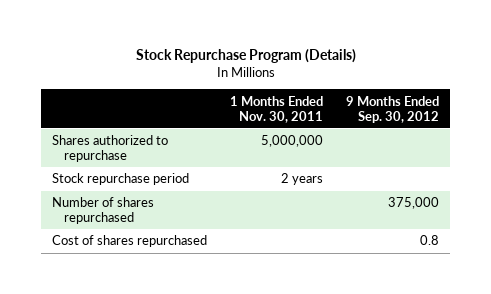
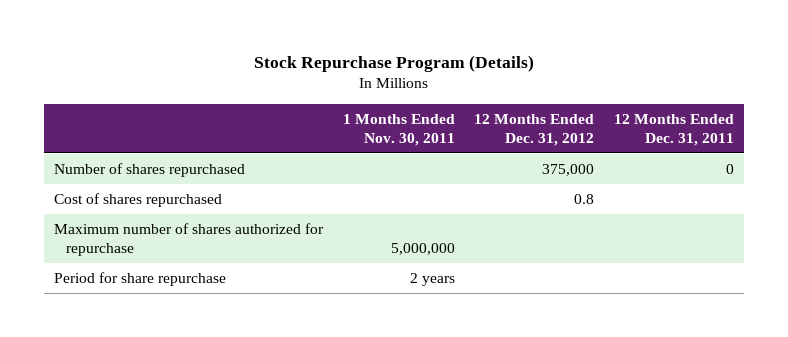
- | 1 Months Ended Nov. 30, 2011 | 9 Months Ended Sep. 30, 2012
+ | 1 Months Ended Nov. 30, 2011 | 12 Months Ended Dec. 31, 2012 | 12 Months Ended Dec. 31, 2011
- Shares authorized to repurchase | 5,000,000 |
- Stock repurchase period | 2 years |
+ Maximum number of shares authorized for repurchase | 5,000,000 | |
+ Period for share repurchase | 2 years | |

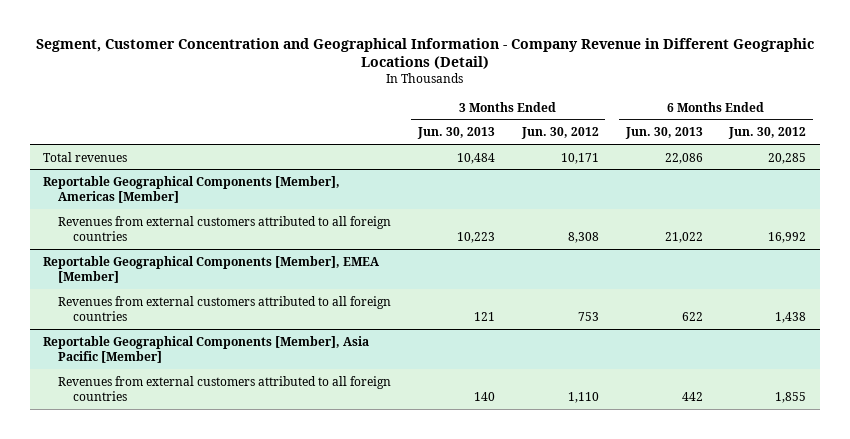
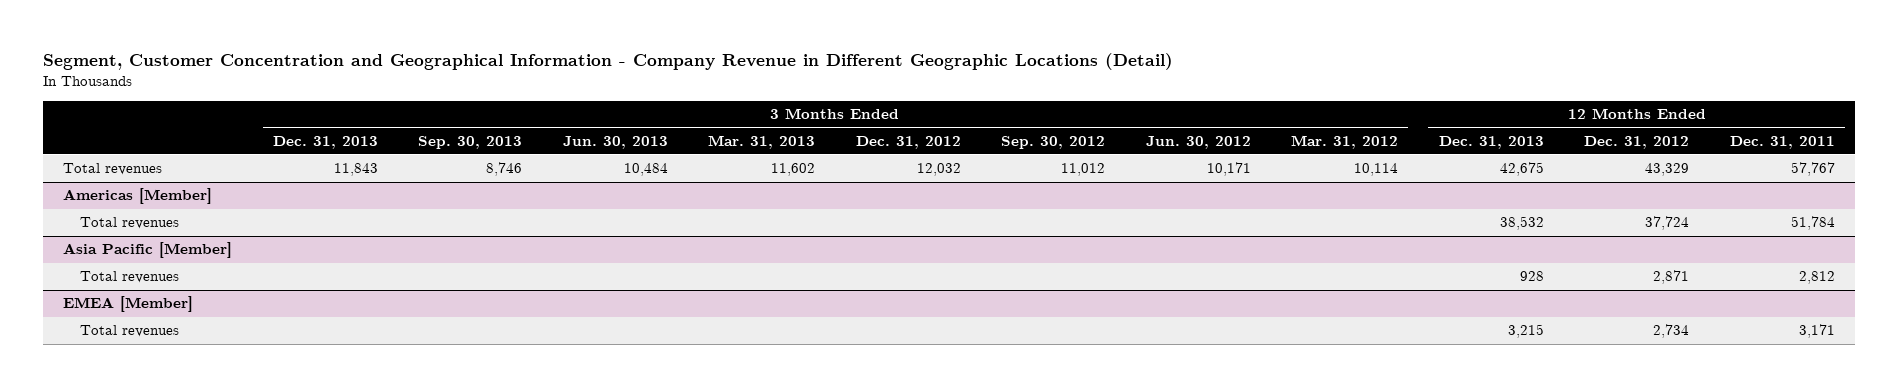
- | 3 Months Ended Jun. 30, 2013 | 3 Months Ended Jun. 30, 2012 | 6 Months Ended Jun. 30, 2013 | 6 Months Ended Jun. 30, 2012
+ | 3 Months Ended Dec. 31, 2013 | 3 Months Ended Sep. 30, 2013 | 3 Months Ended Jun. 30, 2013 | 3 Months Ended Mar. 31, 2013 | 3 Months Ended Dec. 31, 2012 | 3 Months Ended Sep. 30, 2012 | 3 Months Ended Jun. 30, 2012 | 3 Months Ended Mar. 31, 2012 | 12 Months Ended Dec. 31, 2013 | 12 Months Ended Dec. 31, 2012 | 12 Months Ended Dec. 31, 2011
- Reportable Geographical Components [Member], Americas [Member]
- Revenues from external customers attributed to all foreign countries | 10,223 | 8,308 | 21,022 | 16,992
- Reportable Geographical Components [Member], EMEA [Member]
- Revenues from external customers attributed to all foreign countries | 121 | 753 | 622 | 1,438
- Reportable Geographical Components [Member], Asia Pacific [Member]
- Revenues from external customers attributed to all foreign countries | 140 | 1,110 | 442 | 1,855
+ Americas [Member]
+ Total revenues | | | | | | | | | 38,532 | 37,724 | 51,784
+ Asia Pacific [Member]
+ Total revenues | | | | | | | | | 928 | 2,871 | 2,812
+ EMEA [Member]
+ Total revenues | | | | | | | | | 3,215 | 2,734 | 3,171

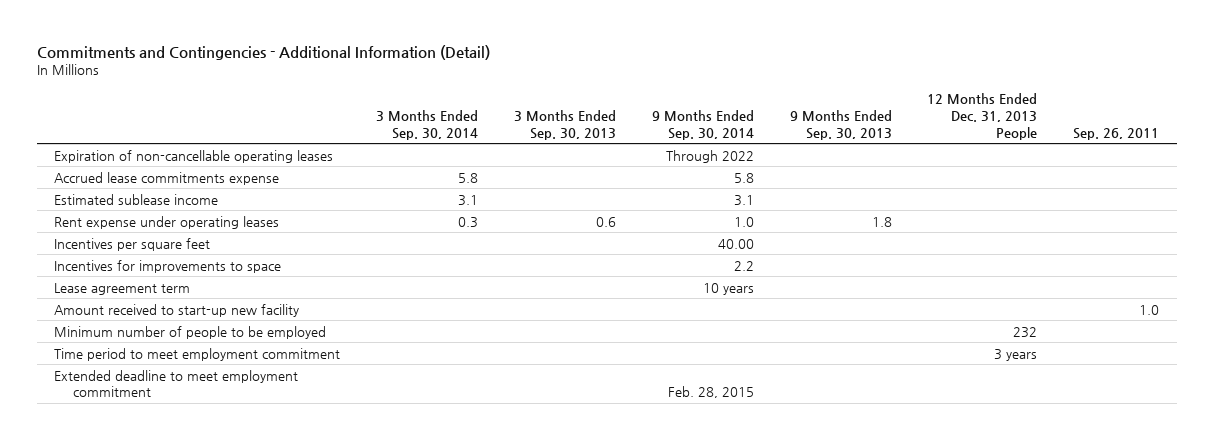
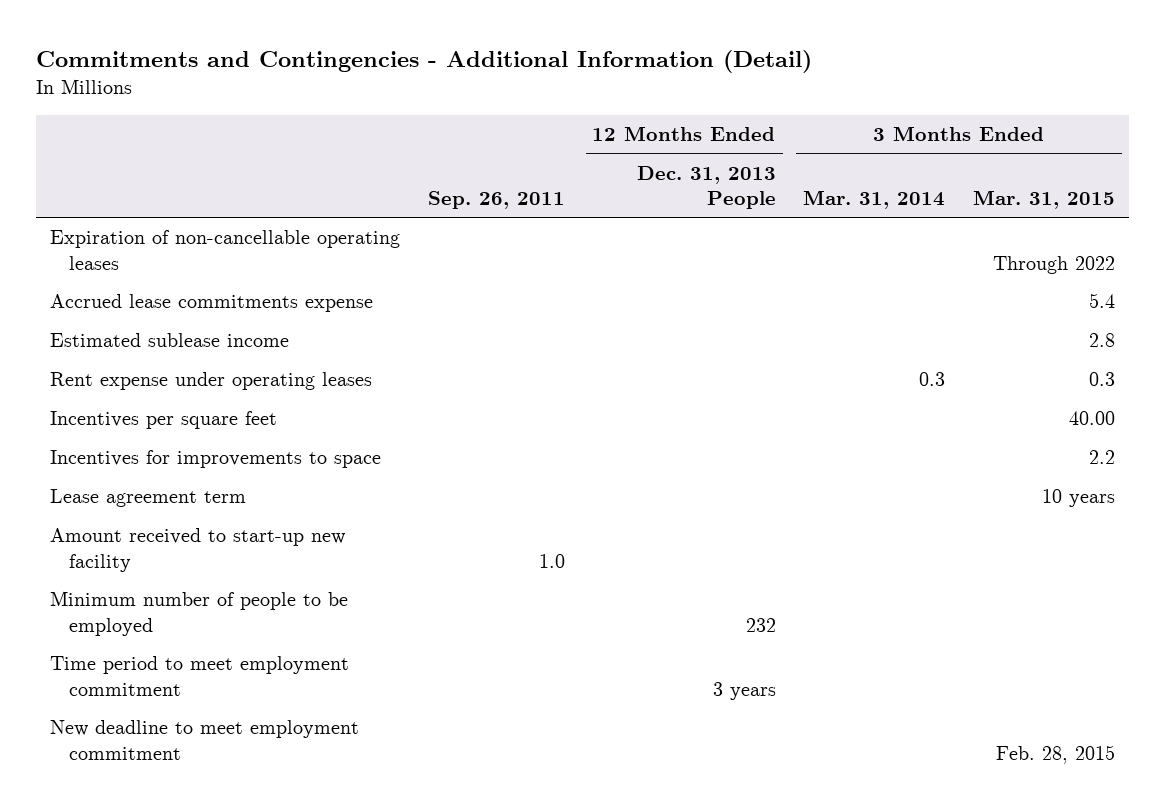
- | 3 Months Ended Sep. 30, 2014 | 3 Months Ended Sep. 30, 2013 | 9 Months Ended Sep. 30, 2014 | 9 Months Ended Sep. 30, 2013 | 12 Months Ended Dec. 31, 2013 People | Sep. 26, 2011
+ | Sep. 26, 2011 | 12 Months Ended Dec. 31, 2013 People | 3 Months Ended Mar. 31, 2014 | 3 Months Ended Mar. 31, 2015
- Extended deadline to meet employment commitment | | | Feb. 28, 2015 | | |
+ New deadline to meet employment commitment | | | | Feb. 28, 2015

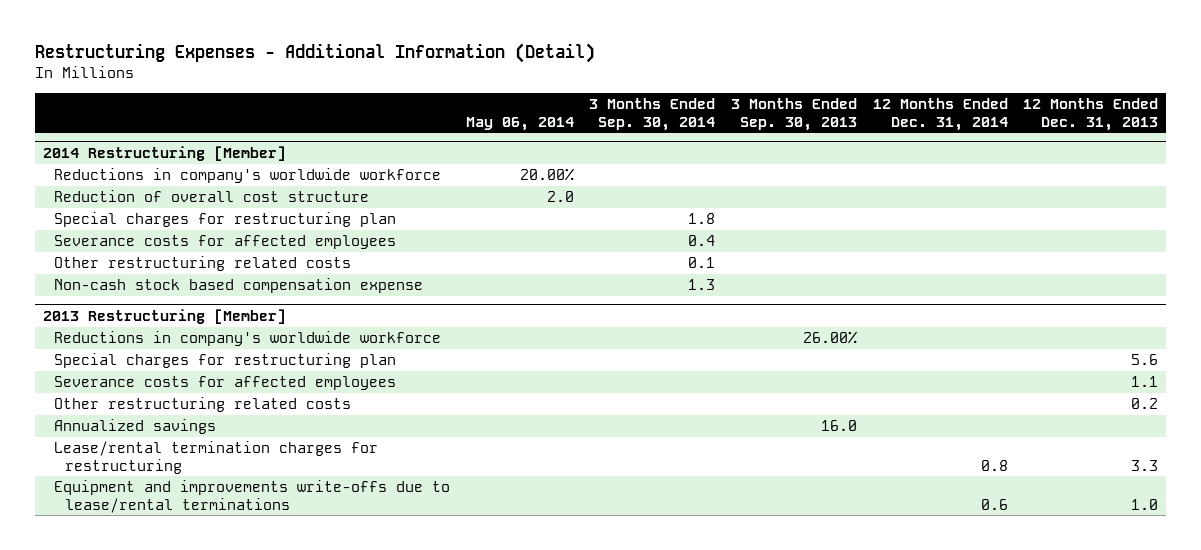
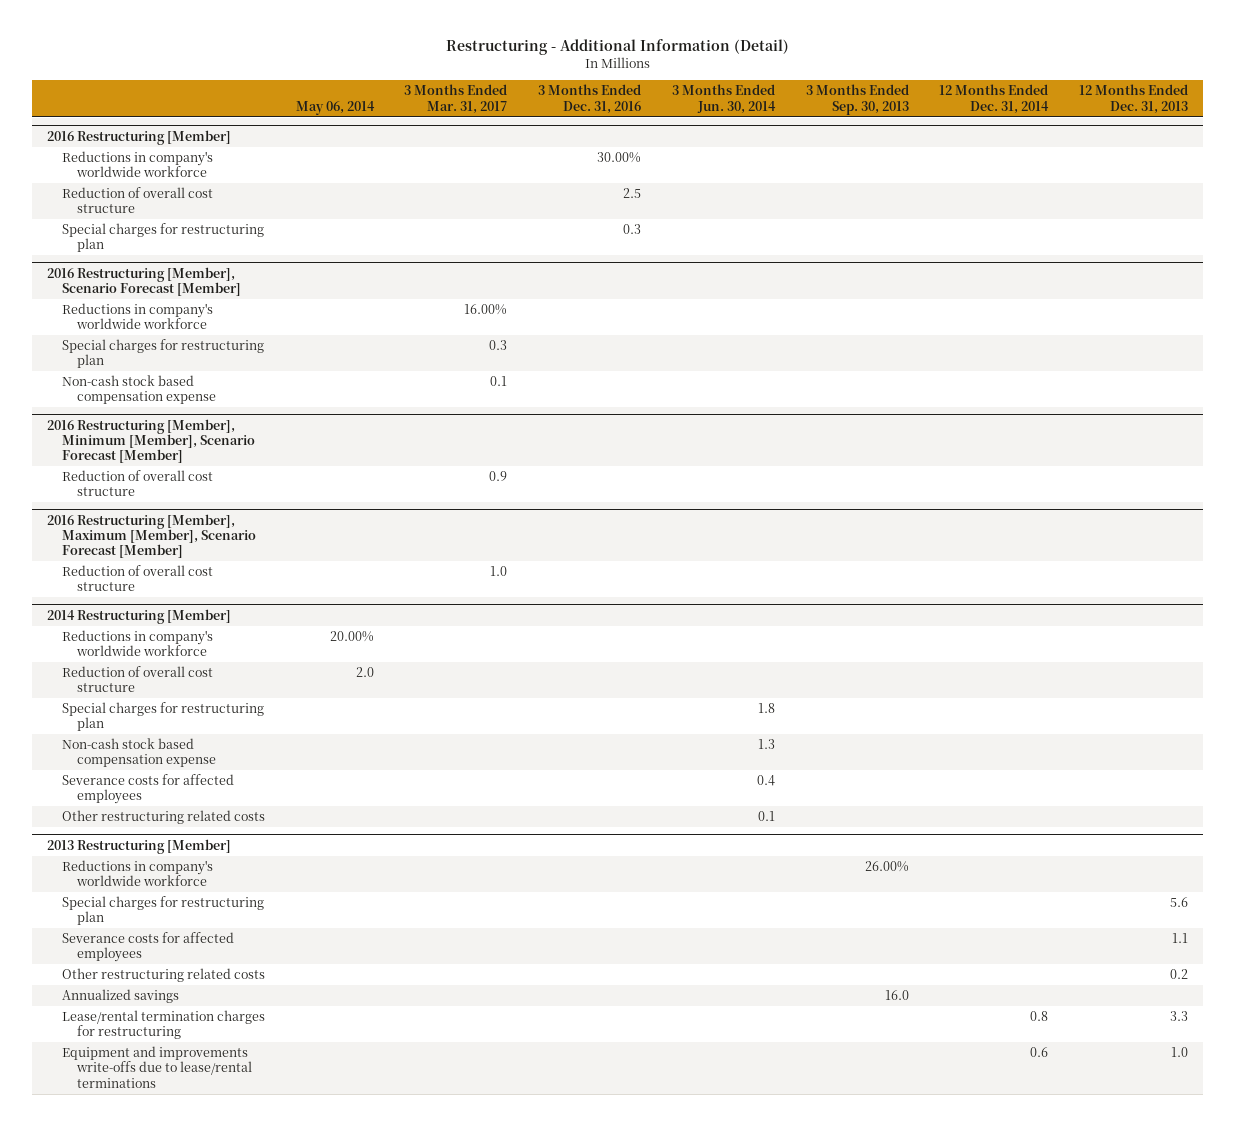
- Restructuring Expenses - Additional Information (Detail)
+ Restructuring - Additional Information (Detail)
- | May 06, 2014 | 3 Months Ended Sep. 30, 2014 | 3 Months Ended Sep. 30, 2013 | 12 Months Ended Dec. 31, 2014 | 12 Months Ended Dec. 31, 2013
+ | May 06, 2014 | 3 Months Ended Mar. 31, 2017 | 3 Months Ended Dec. 31, 2016 | 3 Months Ended Jun. 30, 2014 | 3 Months Ended Sep. 30, 2013 | 12 Months Ended Dec. 31, 2014 | 12 Months Ended Dec. 31, 2013
+ 2016 Restructuring [Member]
+ Reductions in company's worldwide workforce | | | 30.00% | | | |
+ Reduction of overall cost structure | | | 2.5 | | | |
+ Special charges for restructuring plan | | | 0.3 | | | |
+ 2016 Restructuring [Member], Scenario Forecast [Member]
+ Reductions in company's worldwide workforce | | 16.00% | | | | |
+ Special charges for restructuring plan | | 0.3 | | | | |
+ Non-cash stock based compensation expense | | 0.1 | | | | |
+ 2016 Restructuring [Member], Minimum [Member], Scenario Forecast [Member]
+ Reduction of overall cost structure | | 0.9 | | | | |
+ 2016 Restructuring [Member], Maximum [Member], Scenario Forecast [Member]
+ Reduction of overall cost structure | | 1.0 | | | | |
@ 2014 Restructuring [Member]
moved up: Non-cash stock based compensation expense | | | | 1.3 | | |

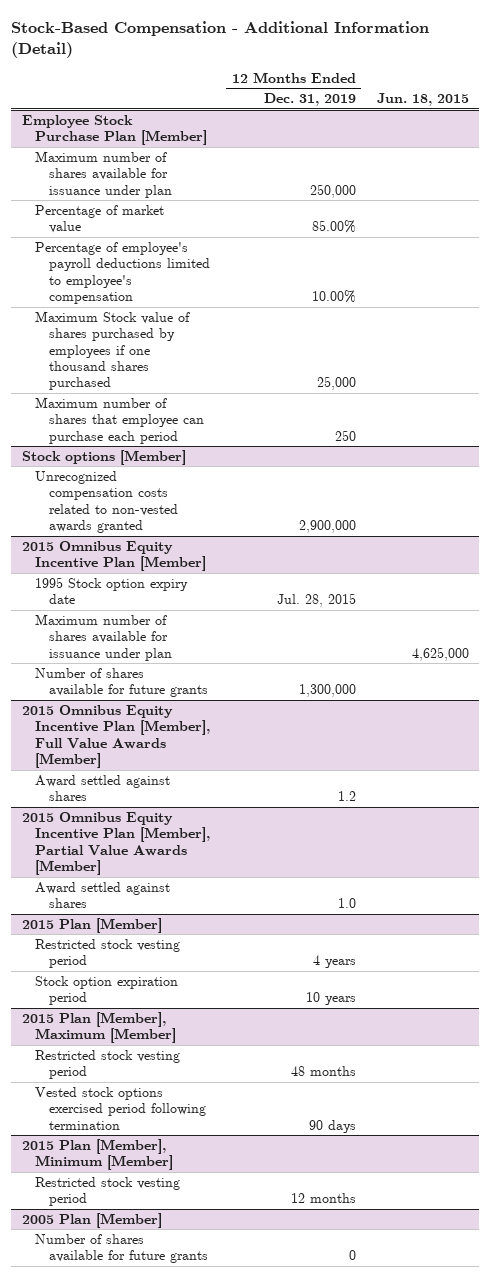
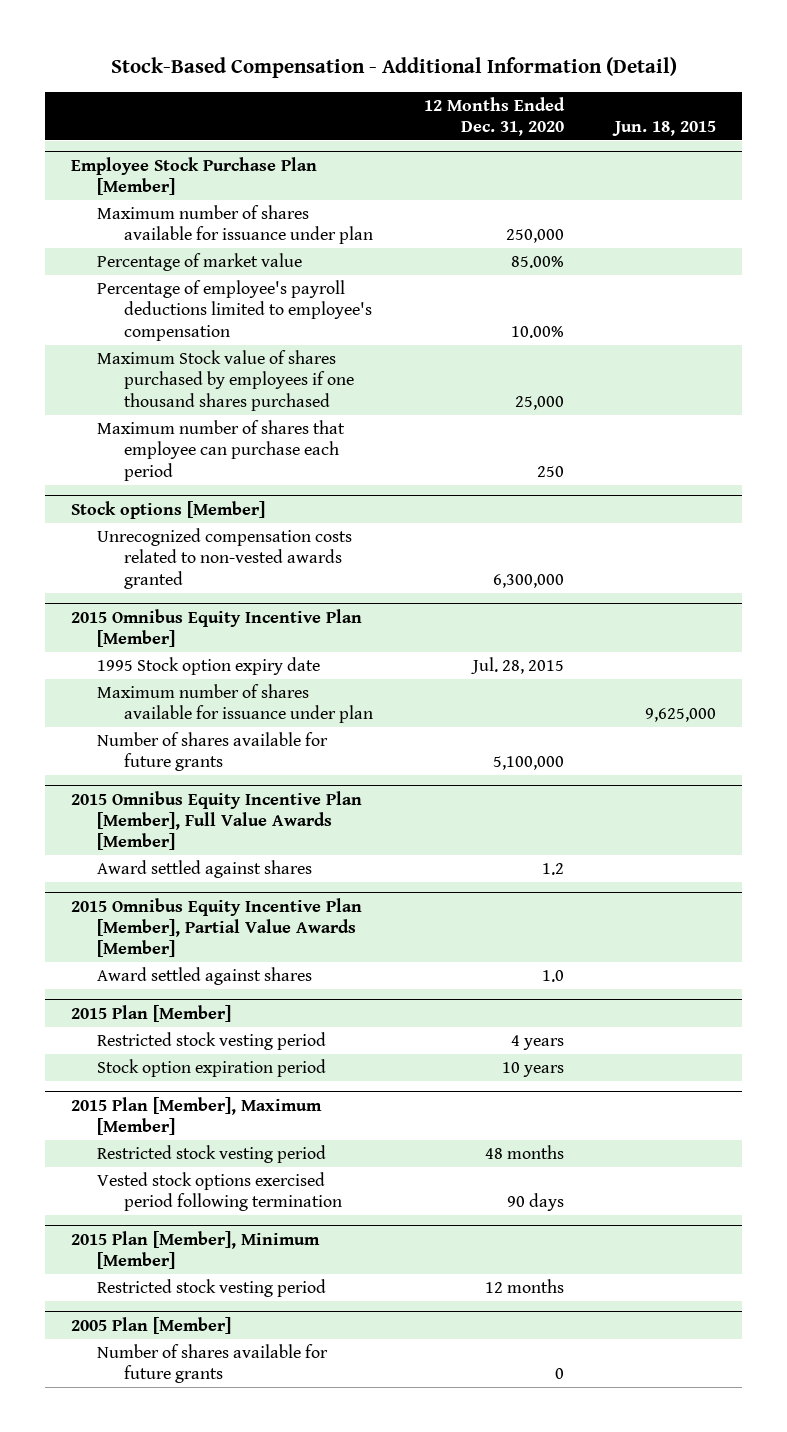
- | 12 Months Ended Dec. 31, 2019 | Jun. 18, 2015
+ | 12 Months Ended Dec. 31, 2020 | Jun. 18, 2015
@ 2015 Omnibus Equity Incentive Plan [Member]
- Maximum number of shares available for issuance under plan | | 4,625,000
+ Maximum number of shares available for issuance under plan | | 9,625,000

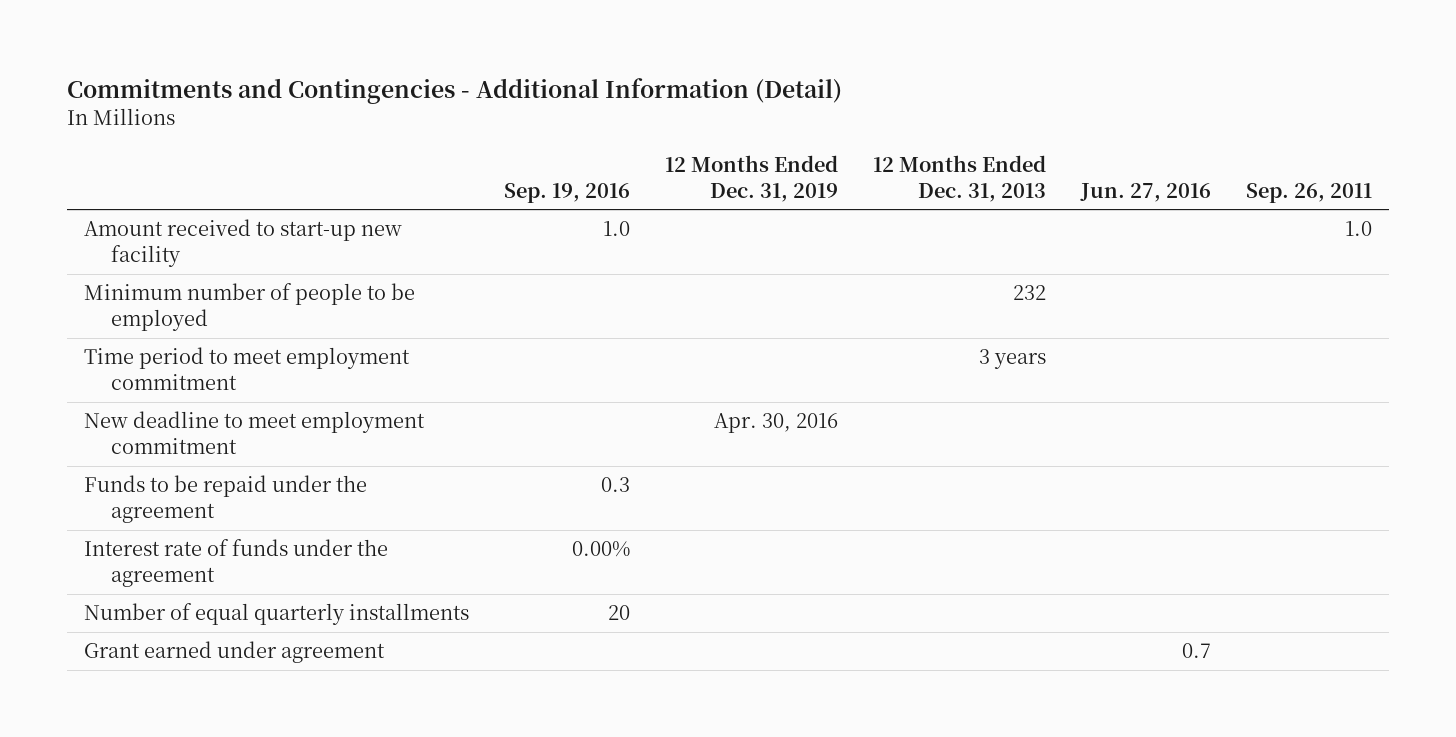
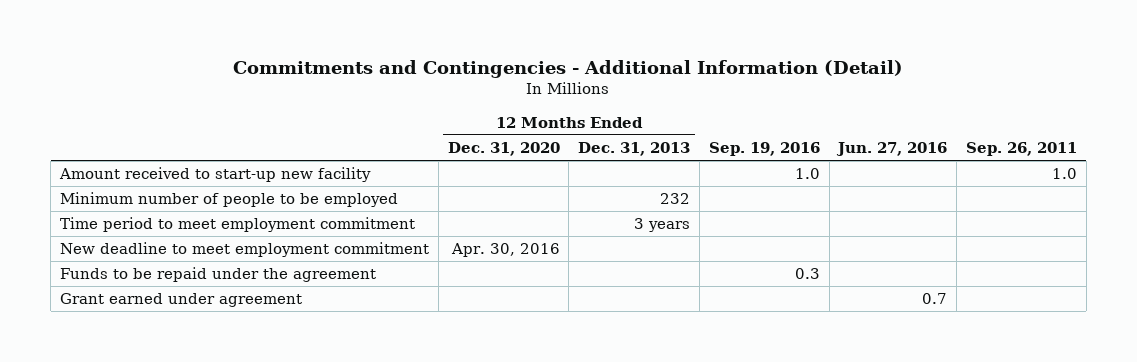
- | Sep. 19, 2016 | 12 Months Ended Dec. 31, 2019 | 12 Months Ended Dec. 31, 2013 | Jun. 27, 2016 | Sep. 26, 2011
+ | 12 Months Ended Dec. 31, 2020 | 12 Months Ended Dec. 31, 2013 | Sep. 19, 2016 | Jun. 27, 2016 | Sep. 26, 2011
- Interest rate of funds under the agreement | 0.00% | | | |
- Number of equal quarterly installments | 20 | | | |

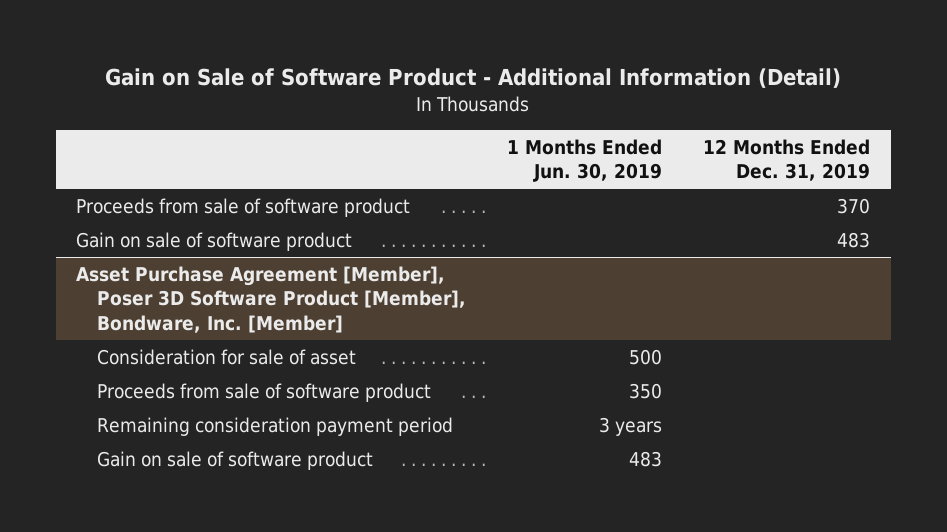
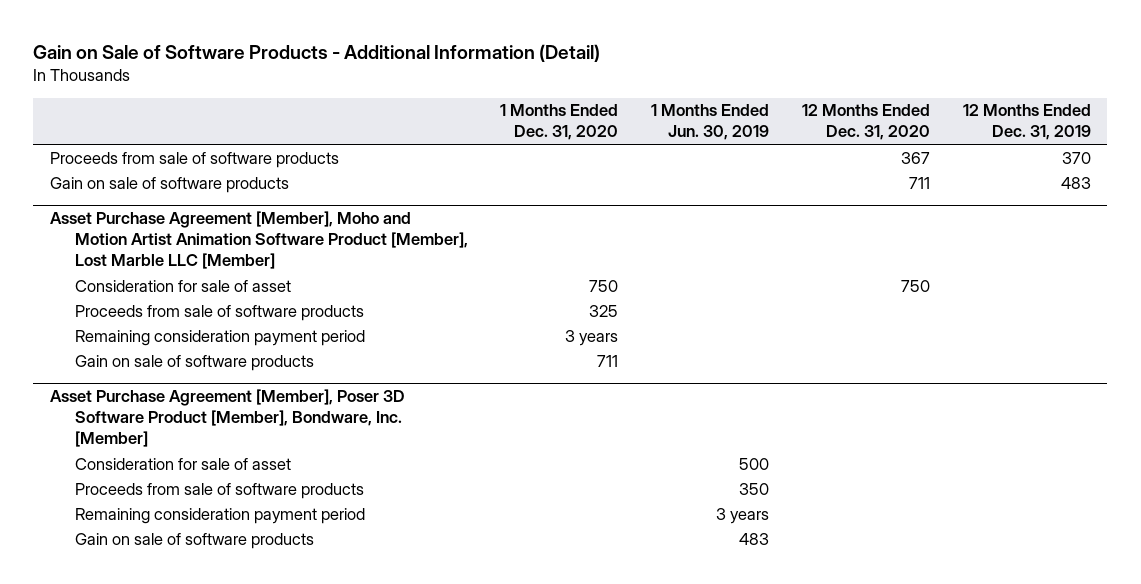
- Gain on Sale of Software Product - Additional Information (Detail)
+ Gain on Sale of Software Products - Additional Information (Detail)
- | 1 Months Ended Jun. 30, 2019 | 12 Months Ended Dec. 31, 2019
+ | 1 Months Ended Dec. 31, 2020 | 1 Months Ended Jun. 30, 2019 | 12 Months Ended Dec. 31, 2020 | 12 Months Ended Dec. 31, 2019
- Proceeds from sale of software product | | 370
- Gain on sale of software product | | 483
+ Proceeds from sale of software products | | | 367 | 370
+ Gain on sale of software products | | | 711 | 483
+ Asset Purchase Agreement [Member], Moho and Motion Artist Animation Software Product [Member], Lost Marble LLC [Member]
+ Consideration for sale of asset | 750 | | 750 |
+ Proceeds from sale of software products | 325 | | |
+ Remaining consideration payment period | 3 years | | |
+ Gain on sale of software products | 711 | | |
@ Asset Purchase Agreement [Member], Poser 3D Software Product [Member], Bondware, Inc. [Member]
- Proceeds from sale of software product | 350 |
+ Proceeds from sale of software products | | 350 | |
- Gain on sale of software product | 483 |
+ Gain on sale of software products | | 483 | |

